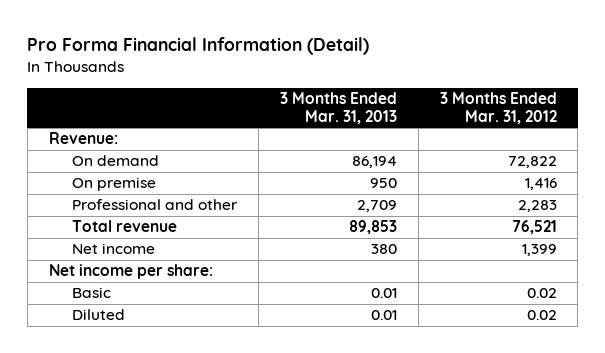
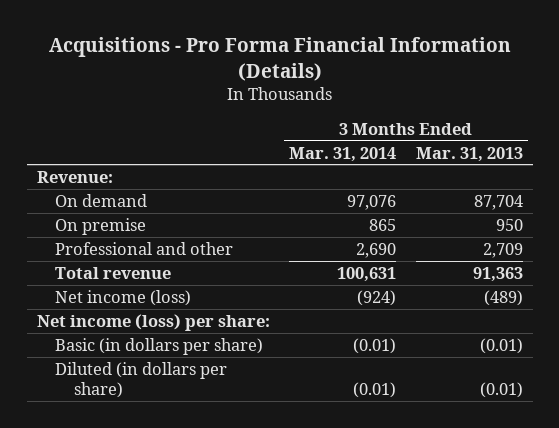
- Pro Forma Financial Information (Detail)
+ Acquisitions - Pro Forma Financial Information (Details)
- | 3 Months Ended Mar. 31, 2013 | 3 Months Ended Mar. 31, 2012
+ | 3 Months Ended Mar. 31, 2014 | 3 Months Ended Mar. 31, 2013
- On demand | 86,194 | 72,822
+ On demand | 97,076 | 87,704
- Total revenue | 89,853 | 76,521
- Net income | 380 | 1,399
- Net income per share:
- Basic | 0.01 | 0.02
- Diluted | 0.01 | 0.02
+ Total revenue | 100,631 | 91,363
+ Net income (loss) | (924) | (489)
+ Net income (loss) per share:
+ Basic (in dollars per share) | (0.01) | (0.01)
+ Diluted (in dollars per share) | (0.01) | (0.01)

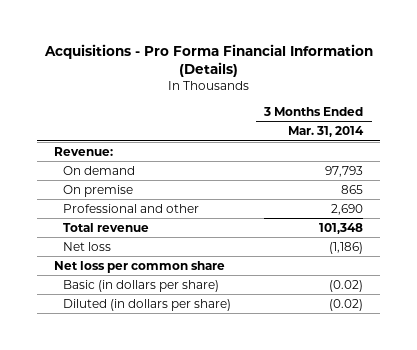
- | 3 Months Ended Mar. 31, 2014 | 3 Months Ended Mar. 31, 2013
+ | 3 Months Ended Mar. 31, 2014
- On demand | 97,076 | 87,704
+ On demand | 97,793
- Total revenue | 100,631 | 91,363
- Net income (loss) | (924) | (489)
- Net income (loss) per share:
- Basic (in dollars per share) | (0.01) | (0.01)
- Diluted (in dollars per share) | (0.01) | (0.01)
+ Total revenue | 101,348
+ Net loss | (1,186)
+ Net loss per common share
+ Basic (in dollars per share) | (0.02)
+ Diluted (in dollars per share) | (0.02)

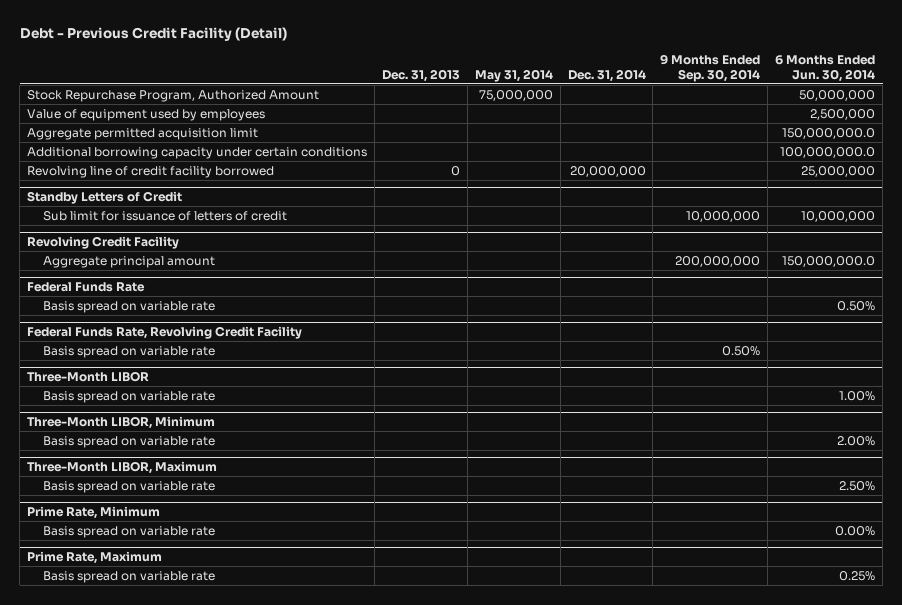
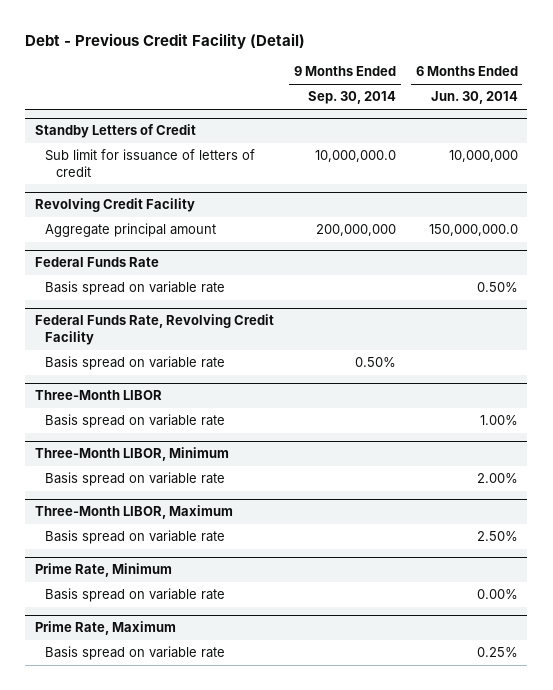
- | Dec. 31, 2013 | May 31, 2014 | Dec. 31, 2014 | 9 Months Ended Sep. 30, 2014 | 6 Months Ended Jun. 30, 2014
+ | 9 Months Ended Sep. 30, 2014 | 6 Months Ended Jun. 30, 2014
- Stock Repurchase Program, Authorized Amount | | 75,000,000 | | | 50,000,000
- Value of equipment used by employees | | | | | 2,500,000
- Aggregate permitted acquisition limit | | | | | 150,000,000.0
- Additional borrowing capacity under certain conditions | | | | | 100,000,000.0
- Revolving line of credit facility borrowed | 0 | | 20,000,000 | | 25,000,000
@ Standby Letters of Credit
- Sub limit for issuance of letters of credit | | | | 10,000,000 | 10,000,000
+ Sub limit for issuance of letters of credit | 10,000,000.0 | 10,000,000

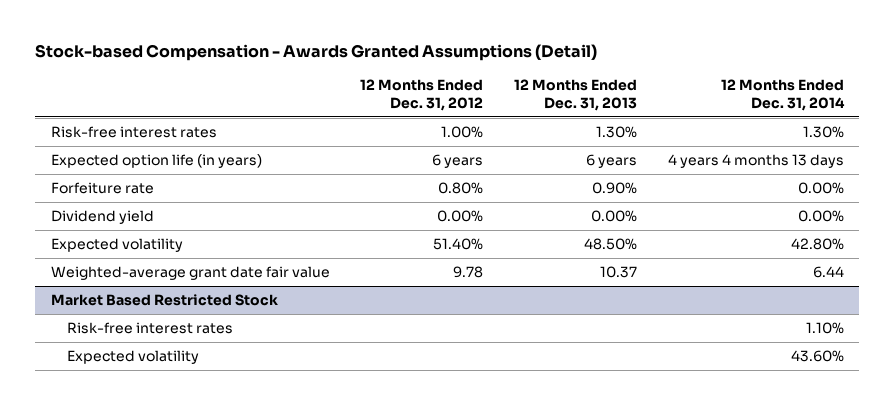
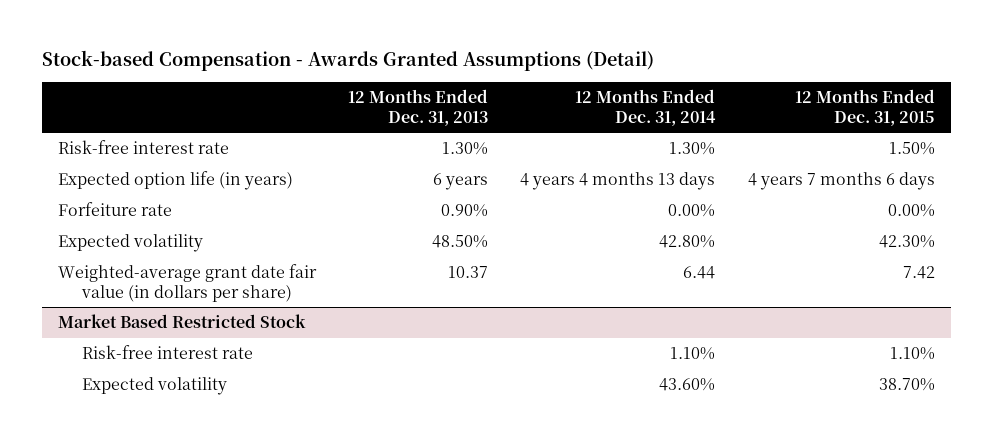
- | 12 Months Ended Dec. 31, 2012 | 12 Months Ended Dec. 31, 2013 | 12 Months Ended Dec. 31, 2014
+ | 12 Months Ended Dec. 31, 2013 | 12 Months Ended Dec. 31, 2014 | 12 Months Ended Dec. 31, 2015
- Risk-free interest rates | 1.00% | 1.30% | 1.30%
+ Risk-free interest rate | 1.30% | 1.30% | 1.50%
- Dividend yield | 0.00% | 0.00% | 0.00%
- Weighted-average grant date fair value | 9.78 | 10.37 | 6.44
+ Weighted-average grant date fair value (in dollars per share) | 10.37 | 6.44 | 7.42
@ Market Based Restricted Stock
- Risk-free interest rates | | | 1.10%
+ Risk-free interest rate | | 1.10% | 1.10%

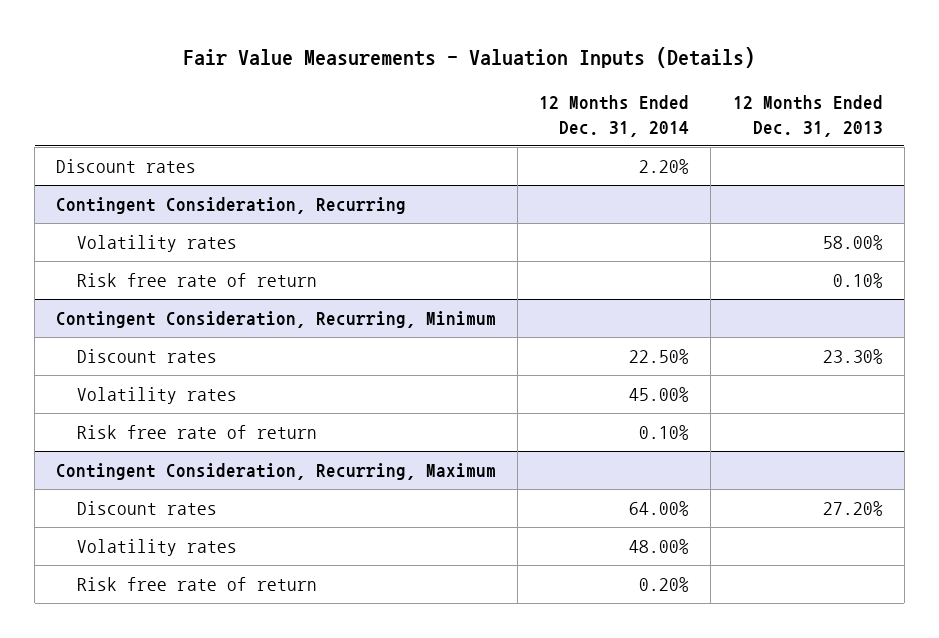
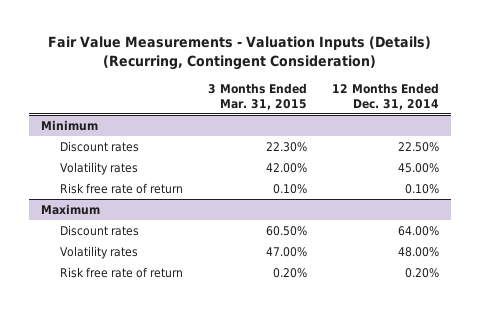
- Fair Value Measurements - Valuation Inputs (Details)
+ Fair Value Measurements - Valuation Inputs (Details) (Recurring, Contingent Consideration)
- | 12 Months Ended Dec. 31, 2014 | 12 Months Ended Dec. 31, 2013
+ | 3 Months Ended Mar. 31, 2015 | 12 Months Ended Dec. 31, 2014
- Discount rates | 2.20% |
- Contingent Consideration, Recurring
- Volatility rates | | 58.00%
- Risk free rate of return | | 0.10%
- Contingent Consideration, Recurring, Minimum
+ Minimum
- Contingent Consideration, Recurring, Maximum
+ Maximum

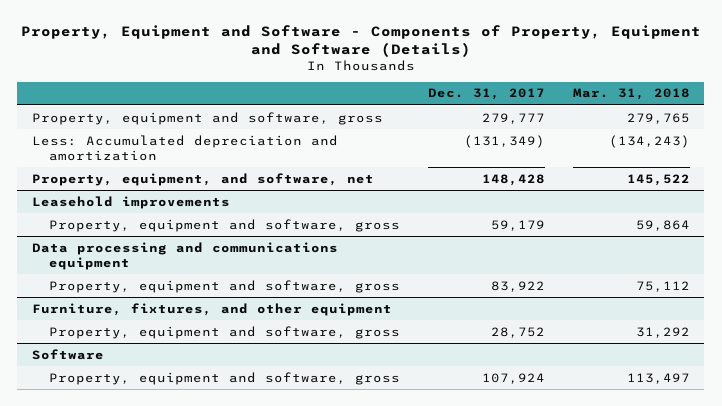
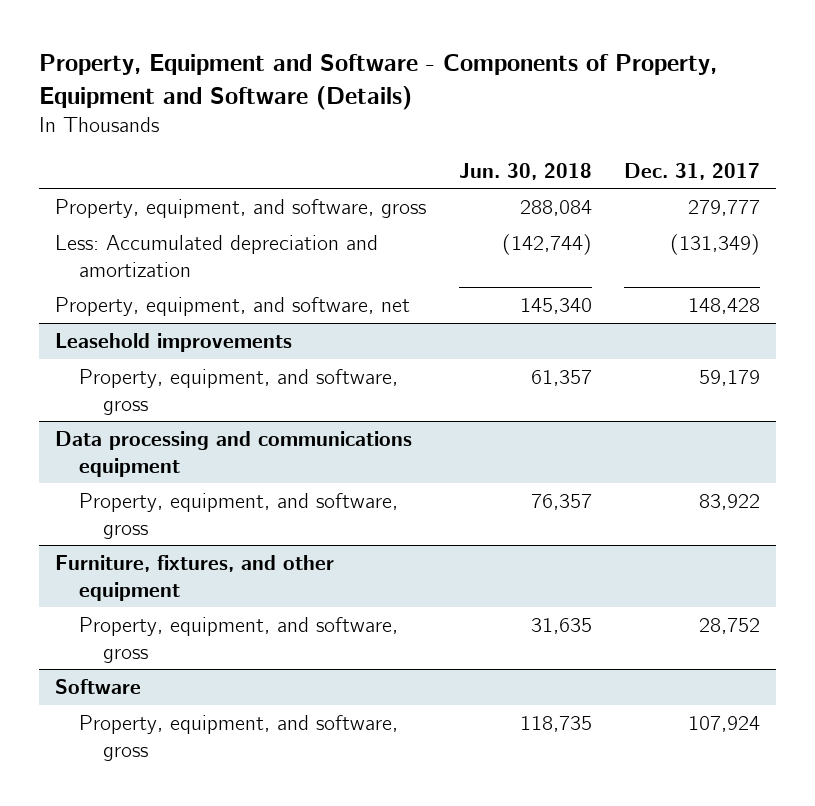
- | Dec. 31, 2017 | Mar. 31, 2018
+ | Jun. 30, 2018 | Dec. 31, 2017
- Property, equipment and software, gross | 279,777 | 279,765
+ Property, equipment, and software, gross | 288,084 | 279,777
@ Leasehold improvements
- Property, equipment and software, gross | 59,179 | 59,864
+ Property, equipment, and software, gross | 61,357 | 59,179
@ Data processing and communications equipment
- Property, equipment and software, gross | 83,922 | 75,112
+ Property, equipment, and software, gross | 76,357 | 83,922
@ Furniture, fixtures, and other equipment
- Property, equipment and software, gross | 28,752 | 31,292
+ Property, equipment, and software, gross | 31,635 | 28,752
@ Software
- Property, equipment and software, gross | 107,924 | 113,497
+ Property, equipment, and software, gross | 118,735 | 107,924

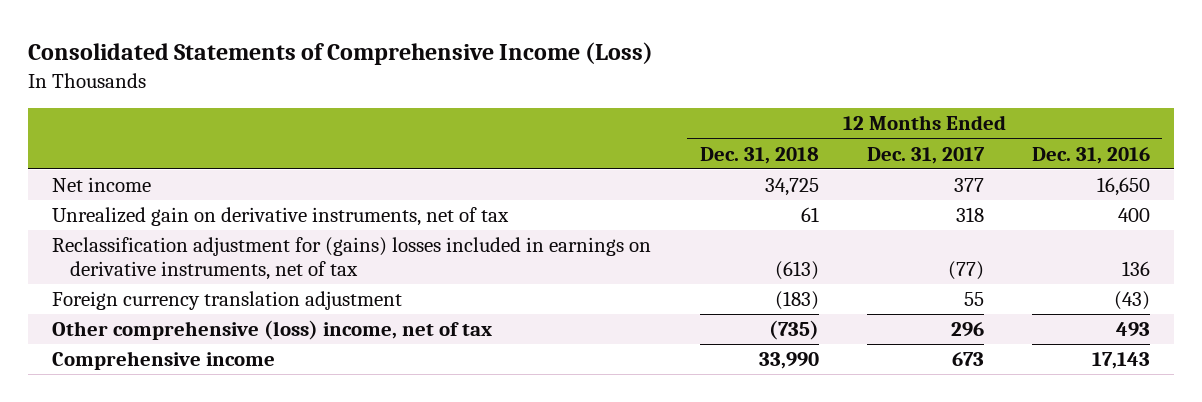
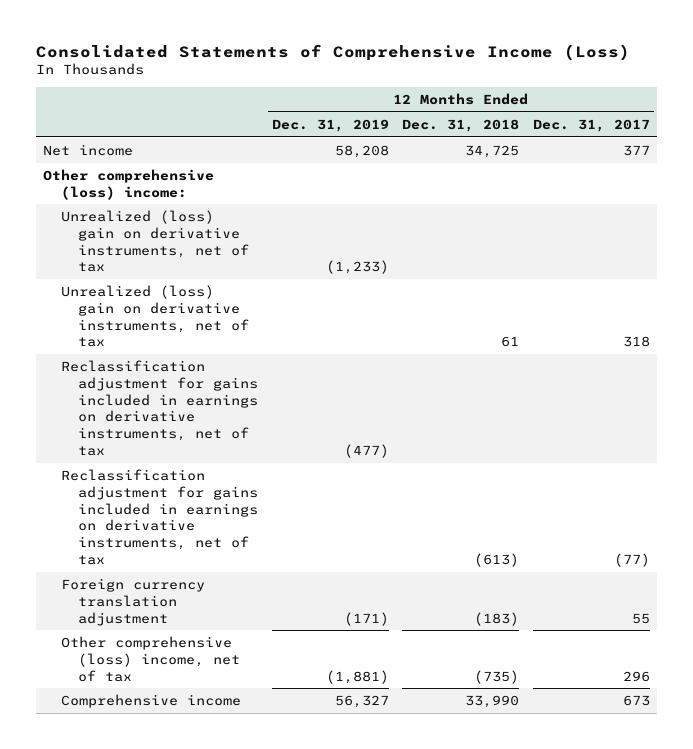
- | 12 Months Ended Dec. 31, 2018 | 12 Months Ended Dec. 31, 2017 | 12 Months Ended Dec. 31, 2016
+ | 12 Months Ended Dec. 31, 2019 | 12 Months Ended Dec. 31, 2018 | 12 Months Ended Dec. 31, 2017
- Unrealized gain on derivative instruments, net of tax | 61 | 318 | 400
- Reclassification adjustment for (gains) losses included in earnings on derivative instruments, net of tax | (613) | (77) | 136
+ Other comprehensive (loss) income:
+ Unrealized (loss) gain on derivative instruments, net of tax | (1,233) | |
+ Unrealized (loss) gain on derivative instruments, net of tax | | 61 | 318
+ Reclassification adjustment for gains included in earnings on derivative instruments, net of tax | (477) | |
+ Reclassification adjustment for gains included in earnings on derivative instruments, net of tax | | (613) | (77)

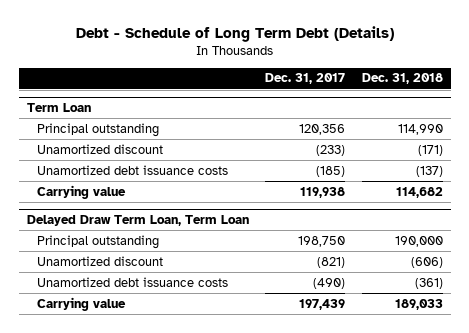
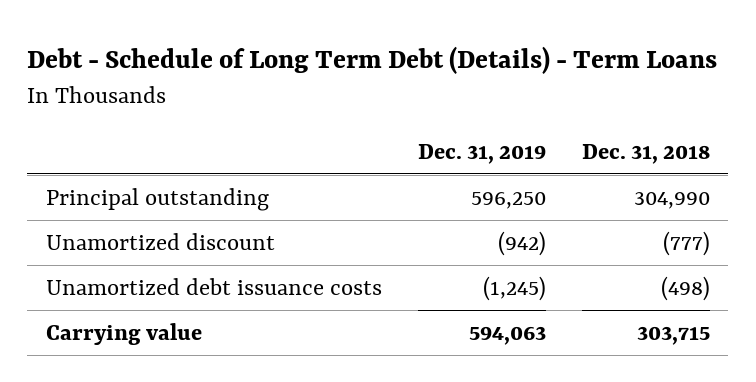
- Debt - Schedule of Long Term Debt (Details)
+ Debt - Schedule of Long Term Debt (Details) - Term Loans
- | Dec. 31, 2017 | Dec. 31, 2018
+ | Dec. 31, 2019 | Dec. 31, 2018
- Term Loan
- Principal outstanding | 120,356 | 114,990
- Unamortized discount | (233) | (171)
- Unamortized debt issuance costs | (185) | (137)
- Carrying value | 119,938 | 114,682
- Delayed Draw Term Loan, Term Loan
- Principal outstanding | 198,750 | 190,000
- Unamortized discount | (821) | (606)
- Unamortized debt issuance costs | (490) | (361)
- Carrying value | 197,439 | 189,033
+ Principal outstanding | 596,250 | 304,990
+ Unamortized discount | (942) | (777)
+ Unamortized debt issuance costs | (1,245) | (498)
+ Carrying value | 594,063 | 303,715

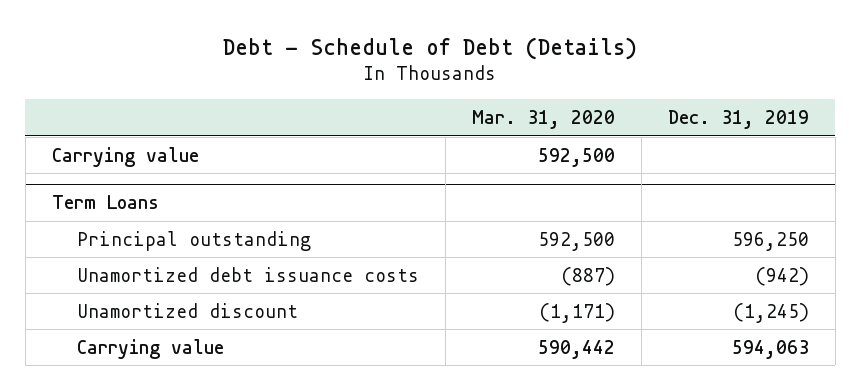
- Debt - Schedule of Long Term Debt (Details) - Term Loans
+ Debt - Schedule of Debt (Details)
- | Dec. 31, 2019 | Dec. 31, 2018
+ | Mar. 31, 2020 | Dec. 31, 2019
+ Carrying value | 592,500 |
+ Term Loans
- Unamortized discount | (942) | (777)
- Unamortized debt issuance costs | (1,245) | (498)
+ Unamortized debt issuance costs | (887) | (942)
+ Unamortized discount | (1,171) | (1,245)

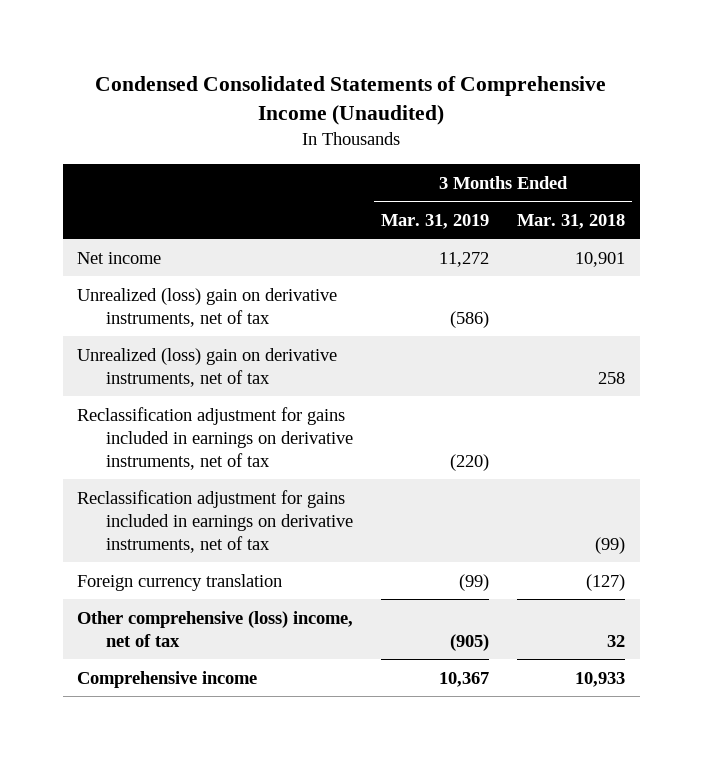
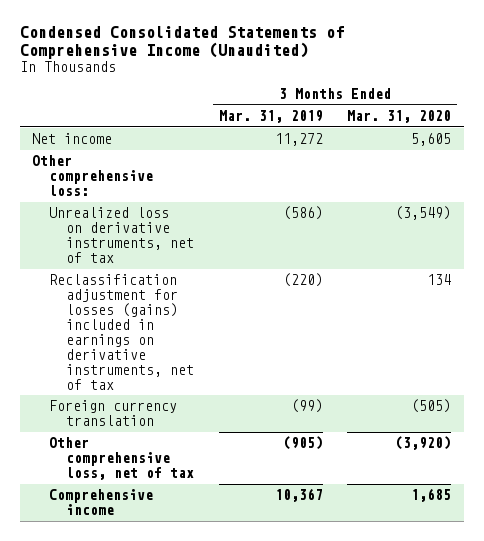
- | 3 Months Ended Mar. 31, 2019 | 3 Months Ended Mar. 31, 2018
+ | 3 Months Ended Mar. 31, 2019 | 3 Months Ended Mar. 31, 2020
- Unrealized (loss) gain on derivative instruments, net of tax | (586) |
- Unrealized (loss) gain on derivative instruments, net of tax | | 258
- Reclassification adjustment for gains included in earnings on derivative instruments, net of tax | (220) |
- Reclassification adjustment for gains included in earnings on derivative instruments, net of tax | | (99)
+ Other comprehensive loss:
+ Unrealized loss on derivative instruments, net of tax | (586) | (3,549)
+ Reclassification adjustment for losses (gains) included in earnings on derivative instruments, net of tax | (220) | 134
- Other comprehensive (loss) income, net of tax | (905) | 32
+ Other comprehensive loss, net of tax | (905) | (3,920)

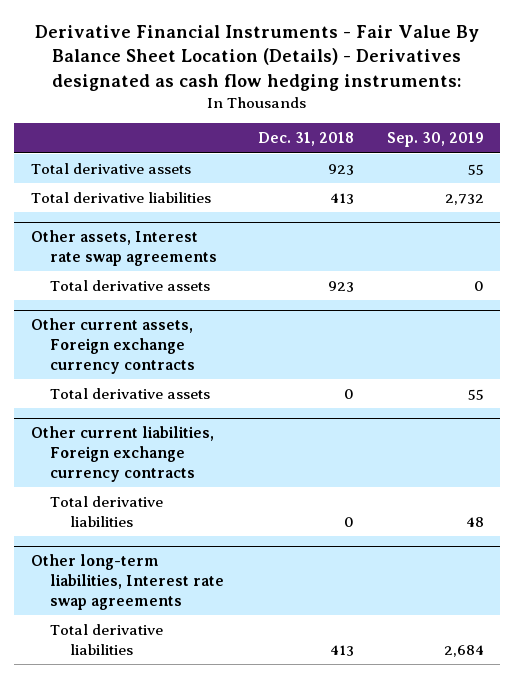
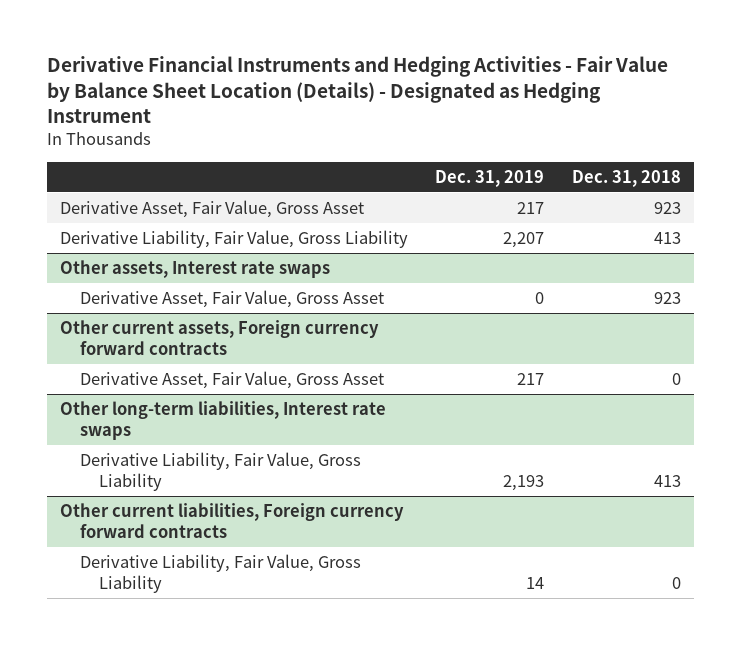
- Derivative Financial Instruments - Fair Value By Balance Sheet Location (Details) - Derivatives designated as cash flow hedging instruments:
+ Derivative Financial Instruments and Hedging Activities - Fair Value by Balance Sheet Location (Details) - Designated as Hedging Instrument
- | Dec. 31, 2018 | Sep. 30, 2019
+ | Dec. 31, 2019 | Dec. 31, 2018
- Total derivative assets | 923 | 55
- Total derivative liabilities | 413 | 2,732
- Other assets, Interest rate swap agreements
- Total derivative assets | 923 | 0
- Other current assets, Foreign exchange currency contracts
- Total derivative assets | 0 | 55
- Other current liabilities, Foreign exchange currency contracts
- Total derivative liabilities | 0 | 48
- Other long-term liabilities, Interest rate swap agreements
- Total derivative liabilities | 413 | 2,684
+ Derivative Asset, Fair Value, Gross Asset | 217 | 923
+ Derivative Liability, Fair Value, Gross Liability | 2,207 | 413
+ Other assets, Interest rate swaps
+ Derivative Asset, Fair Value, Gross Asset | 0 | 923
+ Other current assets, Foreign currency forward contracts
+ Derivative Asset, Fair Value, Gross Asset | 217 | 0
+ Other long-term liabilities, Interest rate swaps
+ Derivative Liability, Fair Value, Gross Liability | 2,193 | 413
+ Other current liabilities, Foreign currency forward contracts
+ Derivative Liability, Fair Value, Gross Liability | 14 | 0

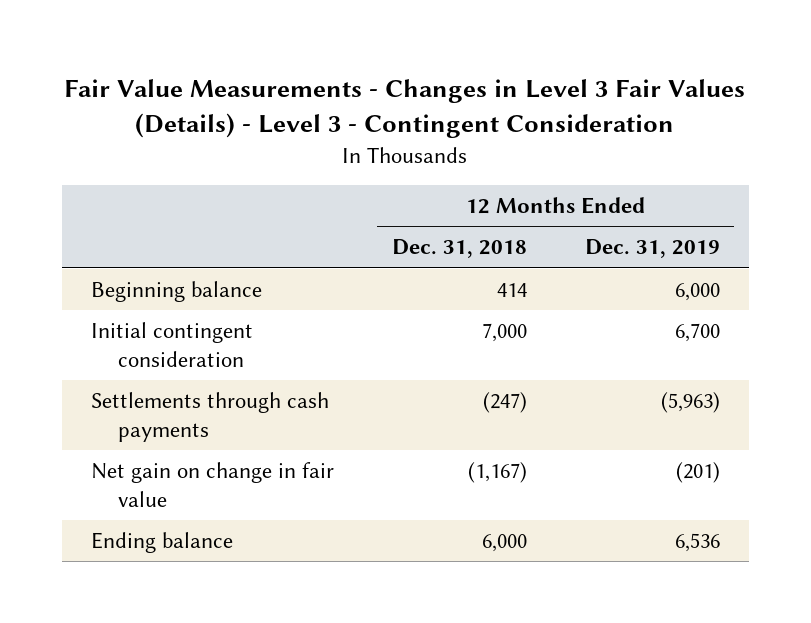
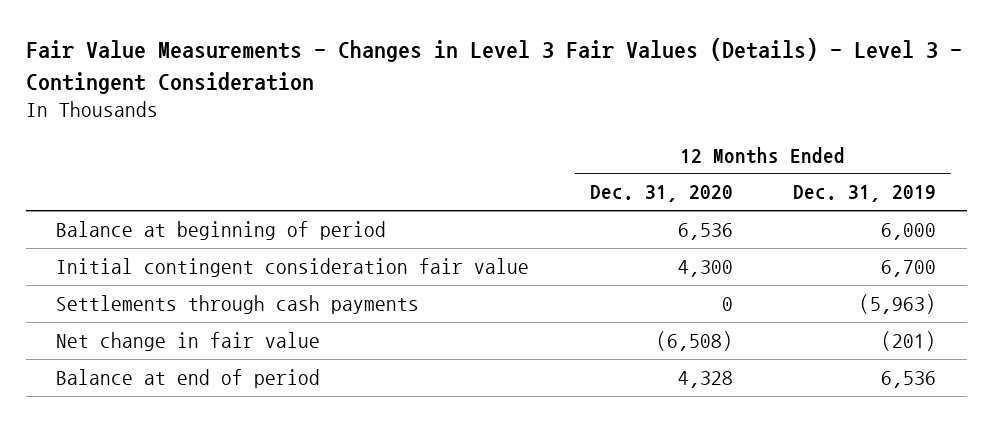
- | 12 Months Ended Dec. 31, 2018 | 12 Months Ended Dec. 31, 2019
+ | 12 Months Ended Dec. 31, 2020 | 12 Months Ended Dec. 31, 2019
- Beginning balance | 414 | 6,000
- Initial contingent consideration | 7,000 | 6,700
+ Balance at beginning of period | 6,536 | 6,000
+ Initial contingent consideration fair value | 4,300 | 6,700
- Net gain on change in fair value | (1,167) | (201)
- Ending balance | 6,000 | 6,536
+ Net change in fair value | (6,508) | (201)
+ Balance at end of period | 4,328 | 6,536

